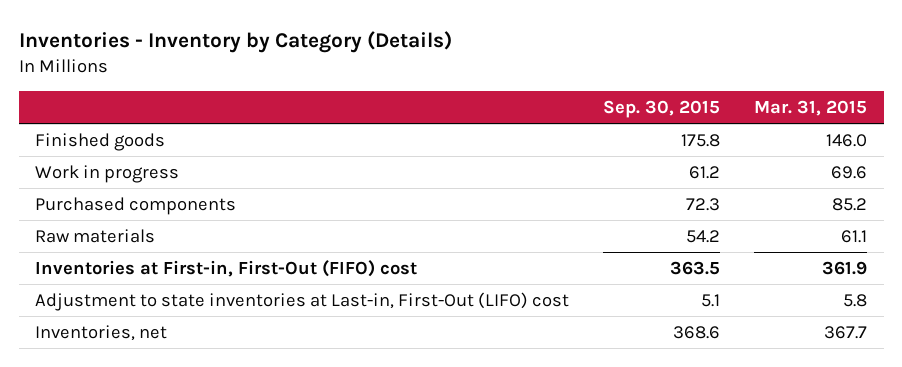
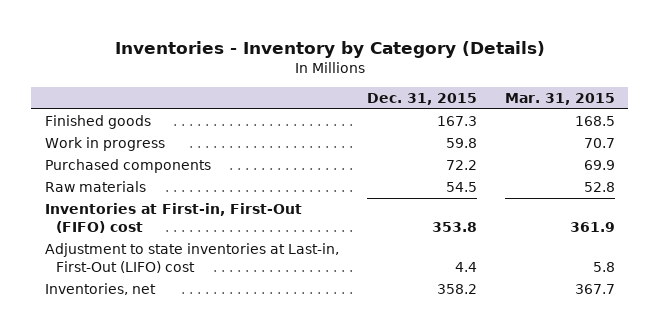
- | Sep. 30, 2015 | Mar. 31, 2015
+ | Dec. 31, 2015 | Mar. 31, 2015
- Finished goods | 175.8 | 146.0
- Work in progress | 61.2 | 69.6
- Purchased components | 72.3 | 85.2
- Raw materials | 54.2 | 61.1
+ Finished goods | 167.3 | 168.5
+ Work in progress | 59.8 | 70.7
+ Purchased components | 72.2 | 69.9
+ Raw materials | 54.5 | 52.8

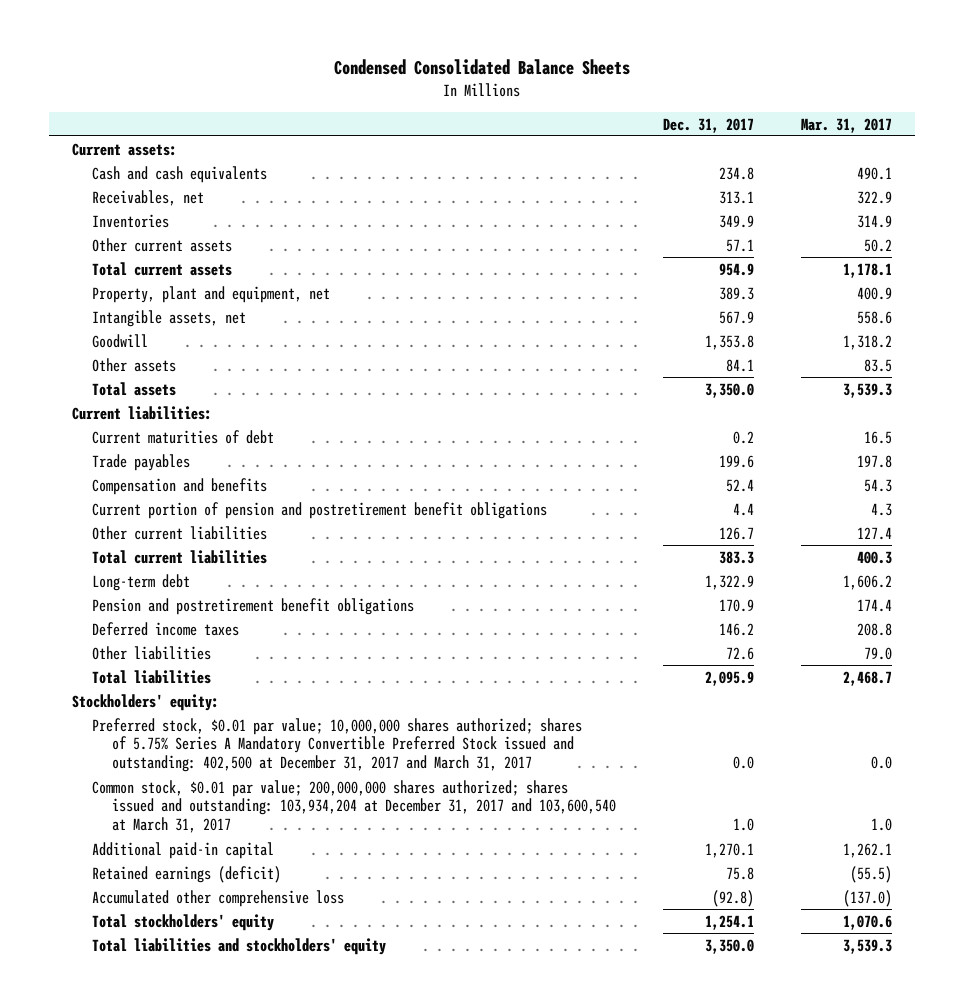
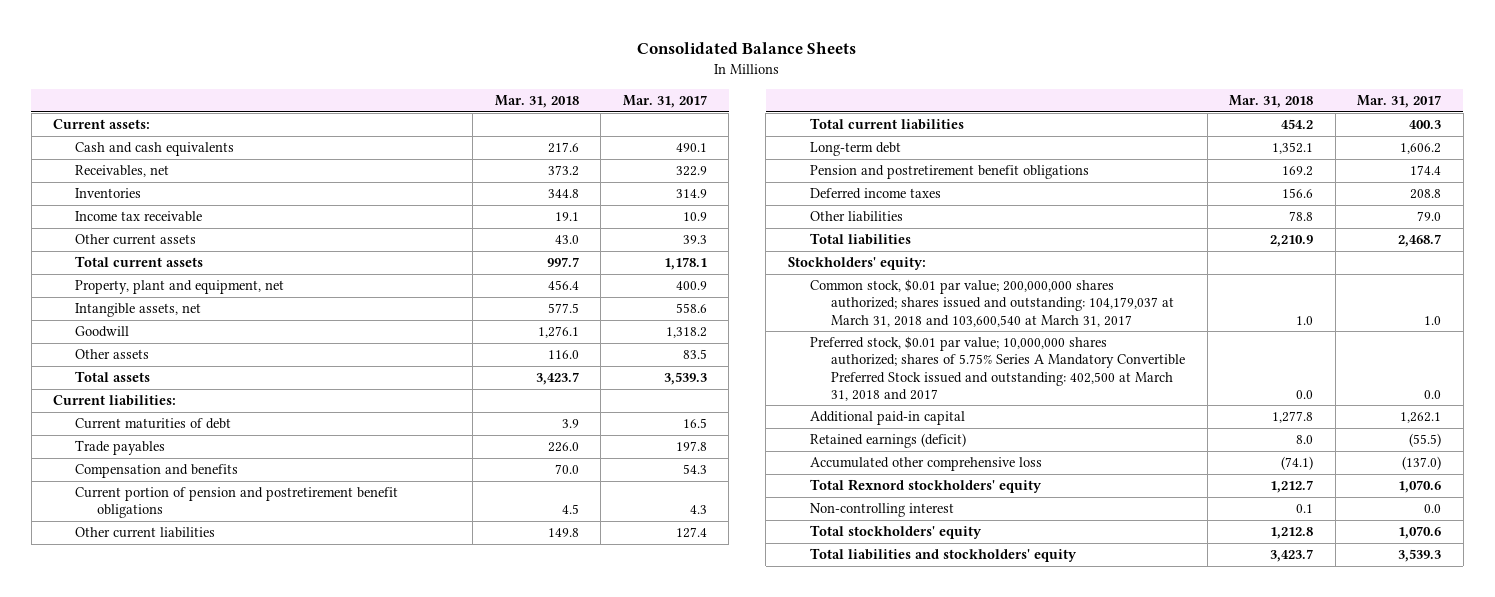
- Condensed Consolidated Balance Sheets
+ Consolidated Balance Sheets
- | Dec. 31, 2017 | Mar. 31, 2017
+ | Mar. 31, 2018 | Mar. 31, 2017
- Other current assets | 57.1 | 50.2
+ Income tax receivable | 19.1 | 10.9
+ Other current assets | 43.0 | 39.3
- Preferred stock, $0.01 par value; 10,000,000 shares authorized; shares of 5.75% Series A Mandatory Convertible Preferred Stock issued and outstanding: 402,500 at December 31, 2017 and March 31, 2017 | 0.0 | 0.0
- Common stock, $0.01 par value; 200,000,000 shares authorized; shares issued and outstanding: 103,934,204 at December 31, 2017 and 103,600,540 at March 31, 2017 | 1.0 | 1.0
+ Common stock, $0.01 par value; 200,000,000 shares authorized; shares issued and outstanding: 104,179,037 at March 31, 2018 and 103,600,540 at March 31, 2017 | 1.0 | 1.0
+ Preferred stock, $0.01 par value; 10,000,000 shares authorized; shares of 5.75% Series A Mandatory Convertible Preferred Stock issued and outstanding: 402,500 at March 31, 2018 and 2017 | 0.0 | 0.0
+ Total Rexnord stockholders' equity | 1,212.7 | 1,070.6
+ Non-controlling interest | 0.1 | 0.0

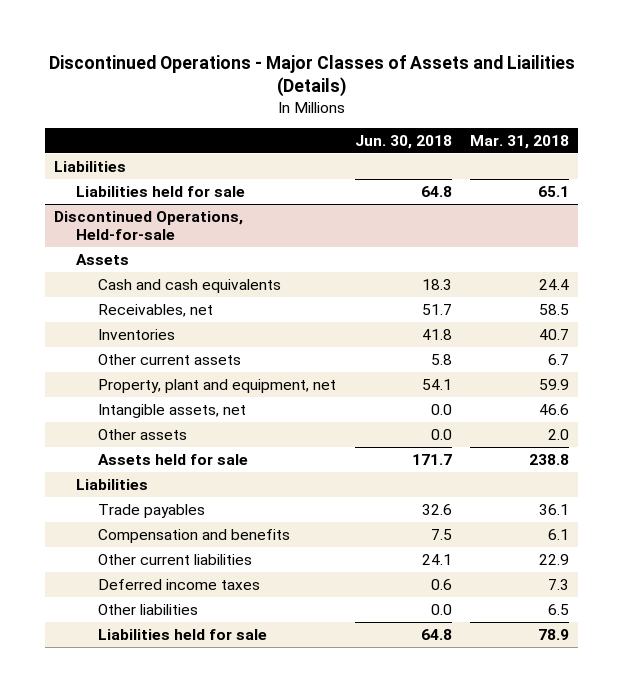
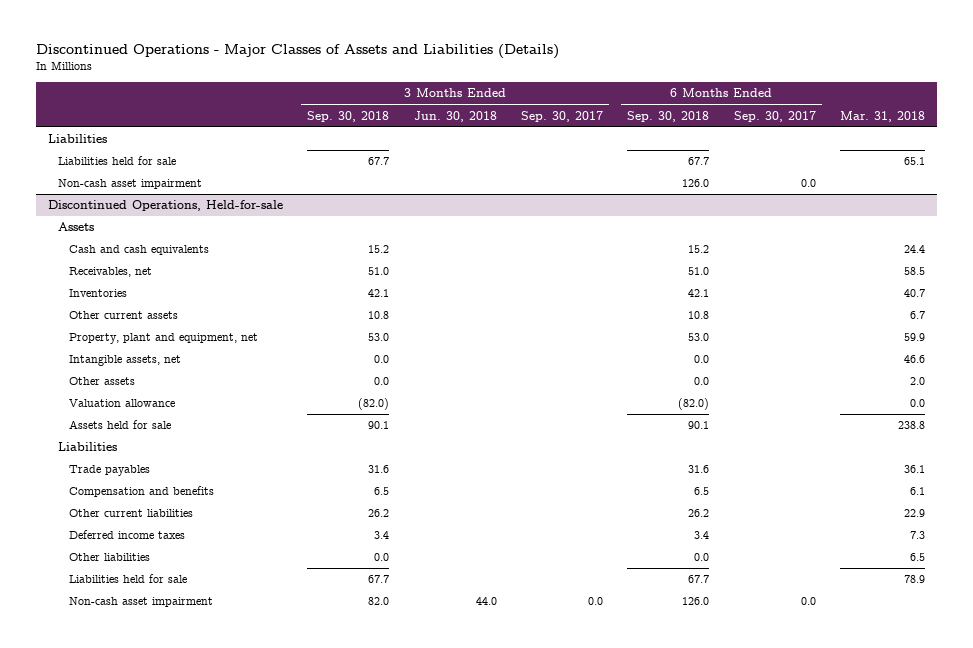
- Discontinued Operations - Major Classes of Assets and Liailities (Details)
+ Discontinued Operations - Major Classes of Assets and Liabilities (Details)
- | Jun. 30, 2018 | Mar. 31, 2018
+ | 3 Months Ended Sep. 30, 2018 | 3 Months Ended Jun. 30, 2018 | 3 Months Ended Sep. 30, 2017 | 6 Months Ended Sep. 30, 2018 | 6 Months Ended Sep. 30, 2017 | Mar. 31, 2018
+ Non-cash asset impairment | | | | 126.0 | 0.0 |
@ Discontinued Operations, Held-for-sale
+ Valuation allowance | (82.0) | | | (82.0) | | 0.0
+ Non-cash asset impairment | 82.0 | 44.0 | 0.0 | 126.0 | 0.0 |

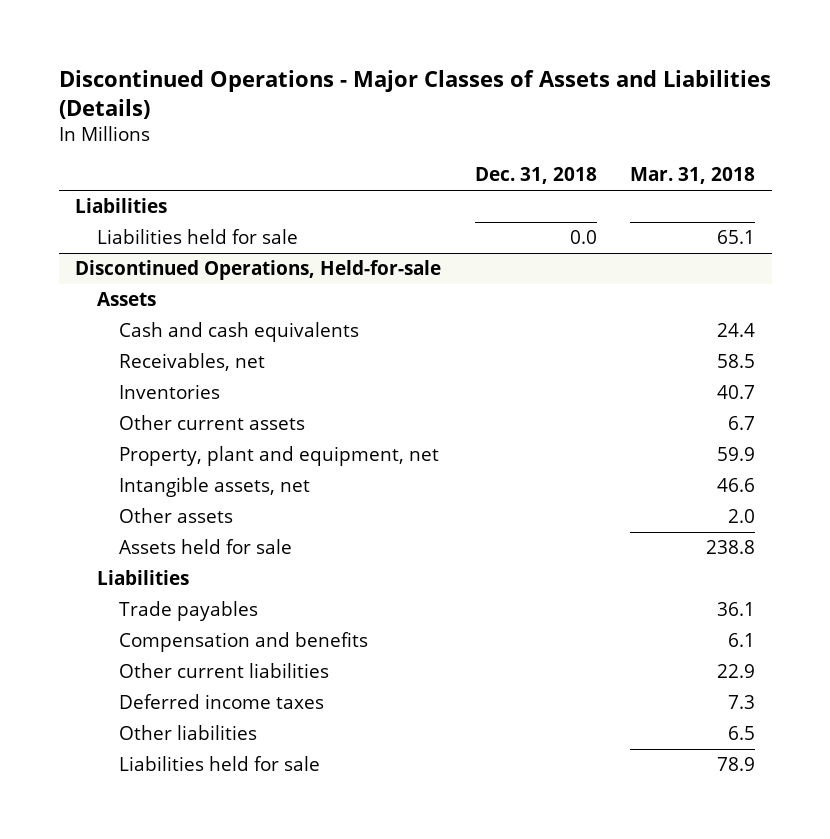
- | 3 Months Ended Sep. 30, 2018 | 3 Months Ended Jun. 30, 2018 | 3 Months Ended Sep. 30, 2017 | 6 Months Ended Sep. 30, 2018 | 6 Months Ended Sep. 30, 2017 | Mar. 31, 2018
+ | Dec. 31, 2018 | Mar. 31, 2018
- Non-cash asset impairment | | | | 126.0 | 0.0 |
@ Discontinued Operations, Held-for-sale
- Valuation allowance | (82.0) | | | (82.0) | | 0.0
- Non-cash asset impairment | 82.0 | 44.0 | 0.0 | 126.0 | 0.0 |

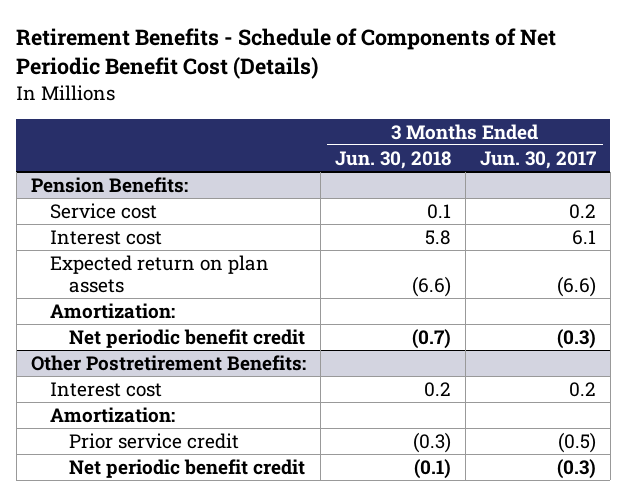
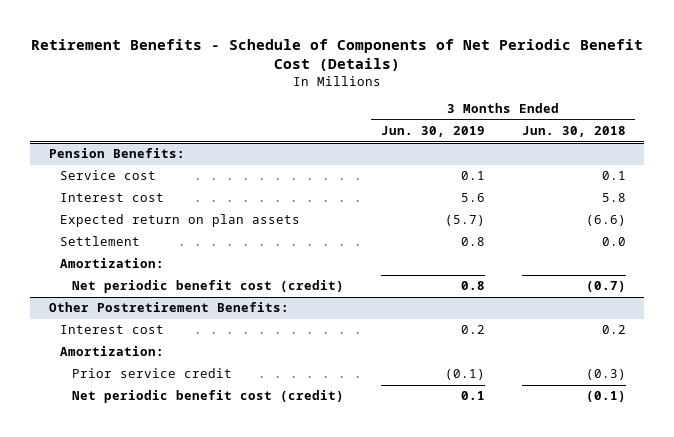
- | 3 Months Ended Jun. 30, 2018 | 3 Months Ended Jun. 30, 2017
+ | 3 Months Ended Jun. 30, 2019 | 3 Months Ended Jun. 30, 2018
@ Pension Benefits:
+ Settlement | 0.8 | 0.0
- Net periodic benefit credit | (0.7) | (0.3)
+ Net periodic benefit cost (credit) | 0.8 | (0.7)
@ Other Postretirement Benefits:
- Net periodic benefit credit | (0.1) | (0.3)
+ Net periodic benefit cost (credit) | 0.1 | (0.1)

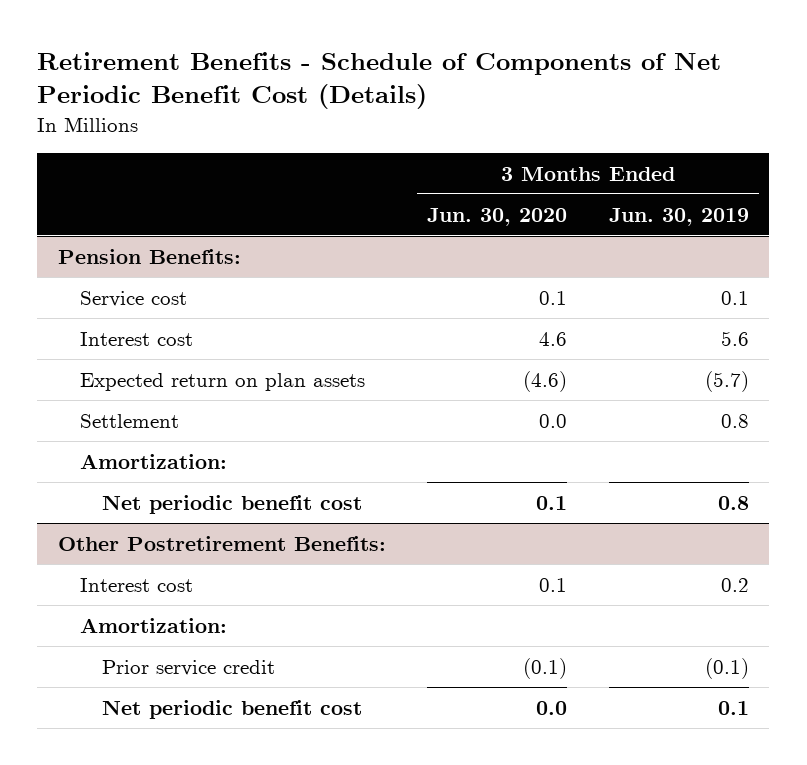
- | 3 Months Ended Jun. 30, 2019 | 3 Months Ended Jun. 30, 2018
+ | 3 Months Ended Jun. 30, 2020 | 3 Months Ended Jun. 30, 2019
@ Pension Benefits:
- Net periodic benefit cost (credit) | 0.8 | (0.7)
+ Net periodic benefit cost | 0.1 | 0.8
@ Other Postretirement Benefits:
- Net periodic benefit cost (credit) | 0.1 | (0.1)
+ Net periodic benefit cost | 0.0 | 0.1

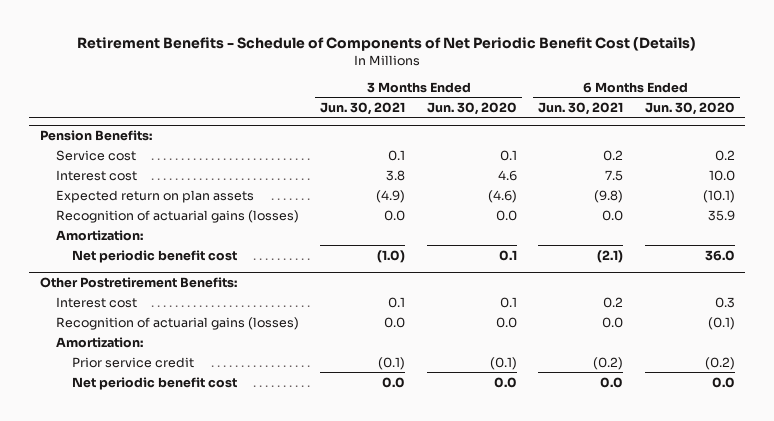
- | 3 Months Ended Jun. 30, 2020 | 3 Months Ended Jun. 30, 2019
+ | 3 Months Ended Jun. 30, 2021 | 3 Months Ended Jun. 30, 2020 | 6 Months Ended Jun. 30, 2021 | 6 Months Ended Jun. 30, 2020
@ Pension Benefits:
- Settlement | 0.0 | 0.8
+ Recognition of actuarial gains (losses) | 0.0 | 0.0 | 0.0 | 35.9
@ Other Postretirement Benefits:
+ Recognition of actuarial gains (losses) | 0.0 | 0.0 | 0.0 | (0.1)

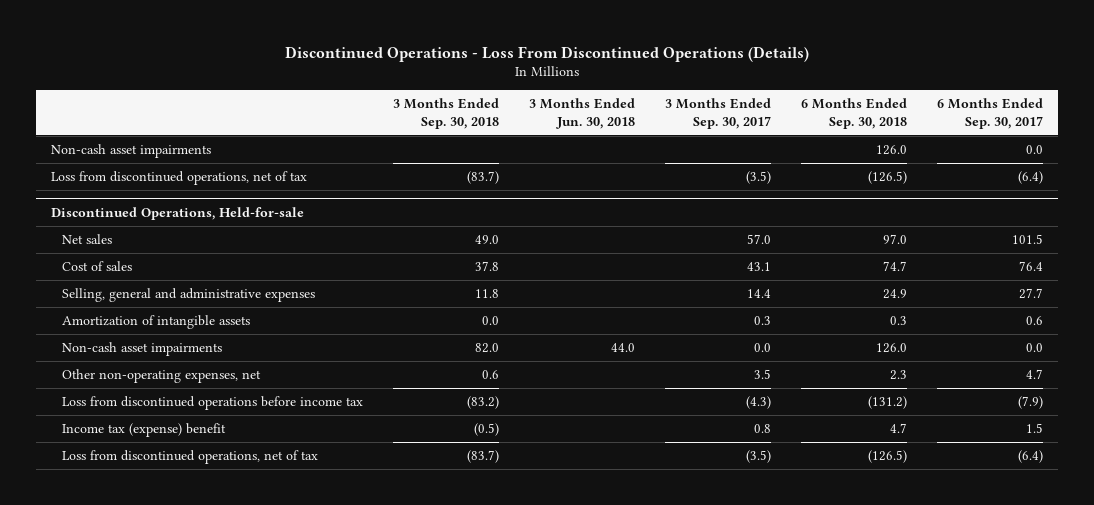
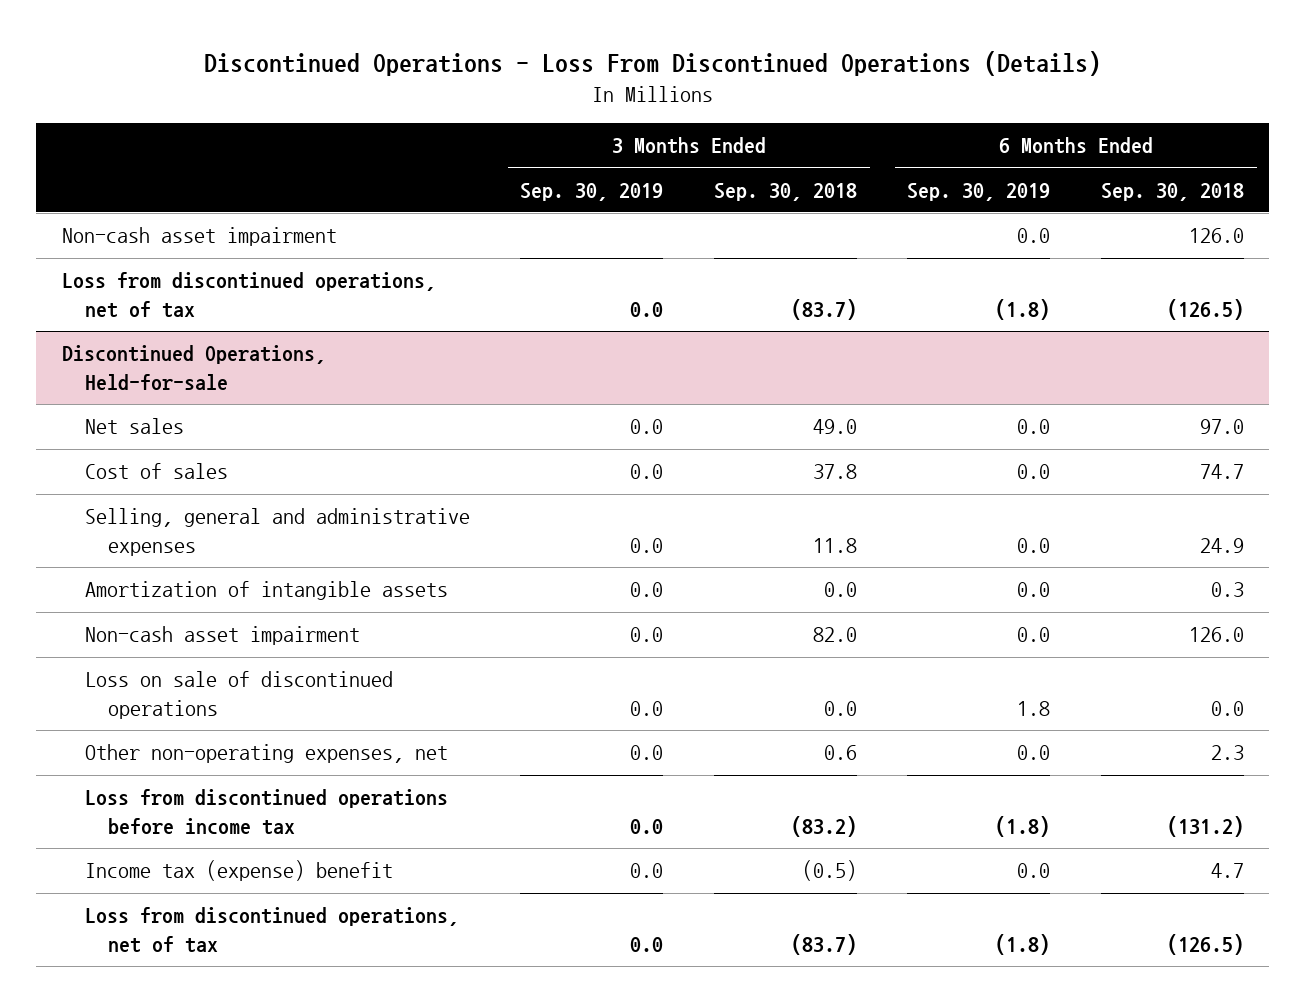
- | 3 Months Ended Sep. 30, 2018 | 3 Months Ended Jun. 30, 2018 | 3 Months Ended Sep. 30, 2017 | 6 Months Ended Sep. 30, 2018 | 6 Months Ended Sep. 30, 2017
+ | 3 Months Ended Sep. 30, 2019 | 3 Months Ended Sep. 30, 2018 | 6 Months Ended Sep. 30, 2019 | 6 Months Ended Sep. 30, 2018
- Non-cash asset impairments | | | | 126.0 | 0.0
+ Non-cash asset impairment | | | 0.0 | 126.0
@ Discontinued Operations, Held-for-sale
- Non-cash asset impairments | 82.0 | 44.0 | 0.0 | 126.0 | 0.0
+ Non-cash asset impairment | 0.0 | 82.0 | 0.0 | 126.0
+ Loss on sale of discontinued operations | 0.0 | 0.0 | 1.8 | 0.0

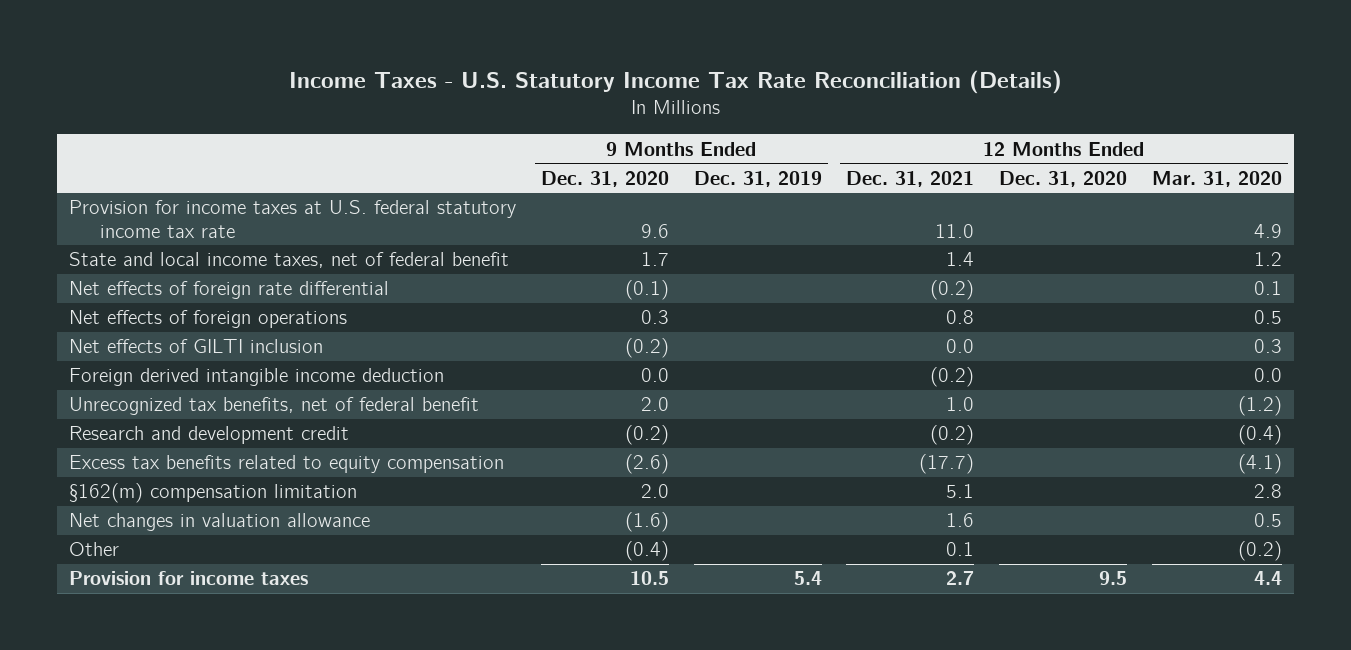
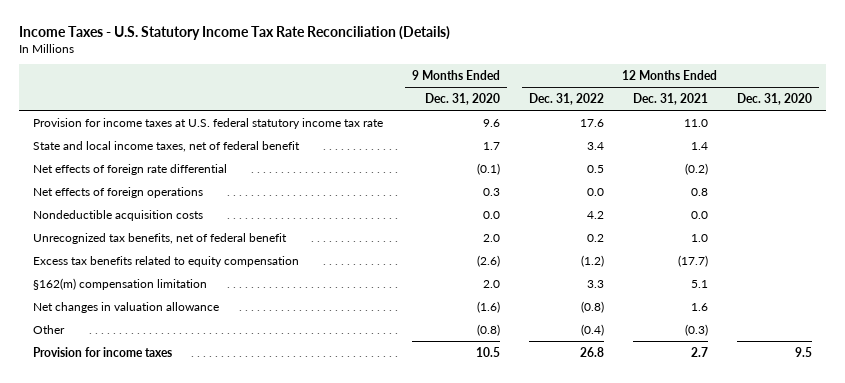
- | 9 Months Ended Dec. 31, 2020 | 9 Months Ended Dec. 31, 2019 | 12 Months Ended Dec. 31, 2021 | 12 Months Ended Dec. 31, 2020 | 12 Months Ended Mar. 31, 2020
+ | 9 Months Ended Dec. 31, 2020 | 12 Months Ended Dec. 31, 2022 | 12 Months Ended Dec. 31, 2021 | 12 Months Ended Dec. 31, 2020
- Net effects of GILTI inclusion | (0.2) | | 0.0 | | 0.3
- Foreign derived intangible income deduction | 0.0 | | (0.2) | | 0.0
+ Nondeductible acquisition costs | 0.0 | 4.2 | 0.0 |
- Research and development credit | (0.2) | | (0.2) | | (0.4)
- Other | (0.4) | | 0.1 | | (0.2)
+ Other | (0.8) | (0.4) | (0.3) |

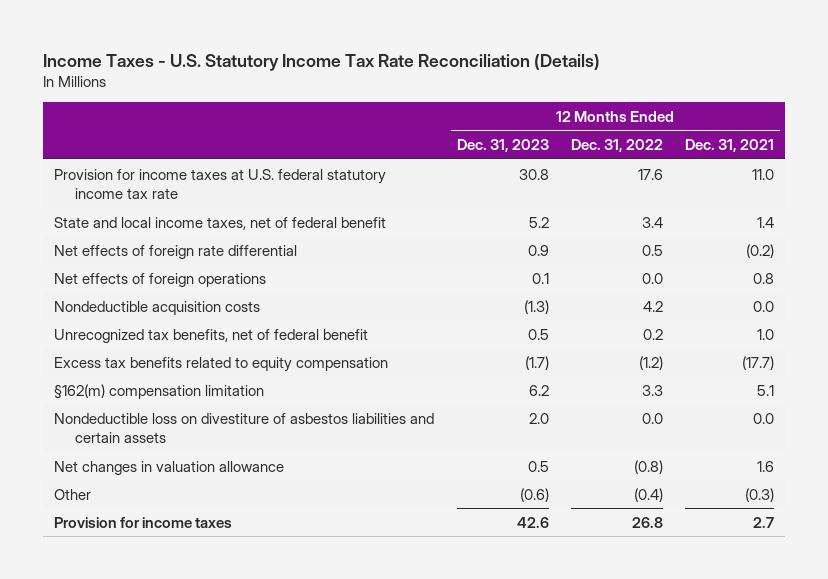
- | 9 Months Ended Dec. 31, 2020 | 12 Months Ended Dec. 31, 2022 | 12 Months Ended Dec. 31, 2021 | 12 Months Ended Dec. 31, 2020
+ | 12 Months Ended Dec. 31, 2023 | 12 Months Ended Dec. 31, 2022 | 12 Months Ended Dec. 31, 2021
+ Nondeductible loss on divestiture of asbestos liabilities and certain assets | 2.0 | 0.0 | 0.0

